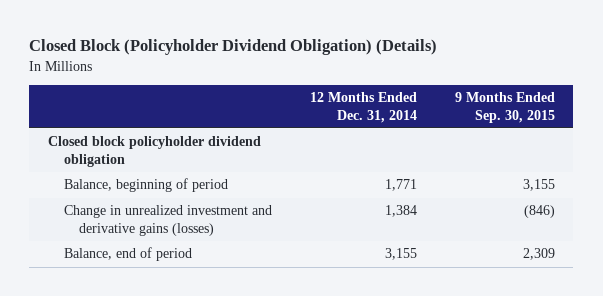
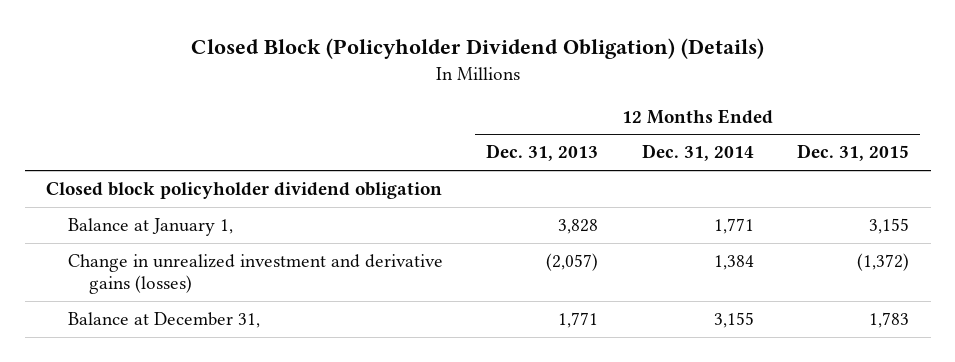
- | 12 Months Ended Dec. 31, 2014 | 9 Months Ended Sep. 30, 2015
+ | 12 Months Ended Dec. 31, 2013 | 12 Months Ended Dec. 31, 2014 | 12 Months Ended Dec. 31, 2015
- Balance, beginning of period | 1,771 | 3,155
+ Balance at January 1, | 3,828 | 1,771 | 3,155
- Balance, end of period | 3,155 | 2,309
+ Balance at December 31, | 1,771 | 3,155 | 1,783

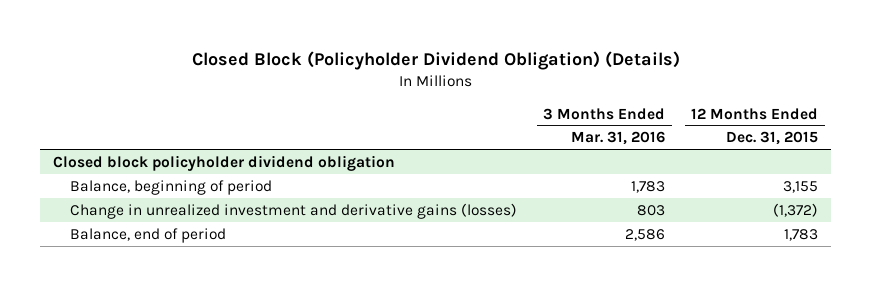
- | 12 Months Ended Dec. 31, 2013 | 12 Months Ended Dec. 31, 2014 | 12 Months Ended Dec. 31, 2015
+ | 3 Months Ended Mar. 31, 2016 | 12 Months Ended Dec. 31, 2015
- Balance at January 1, | 3,828 | 1,771 | 3,155
+ Balance, beginning of period | 1,783 | 3,155
- Balance at December 31, | 1,771 | 3,155 | 1,783
+ Balance, end of period | 2,586 | 1,783

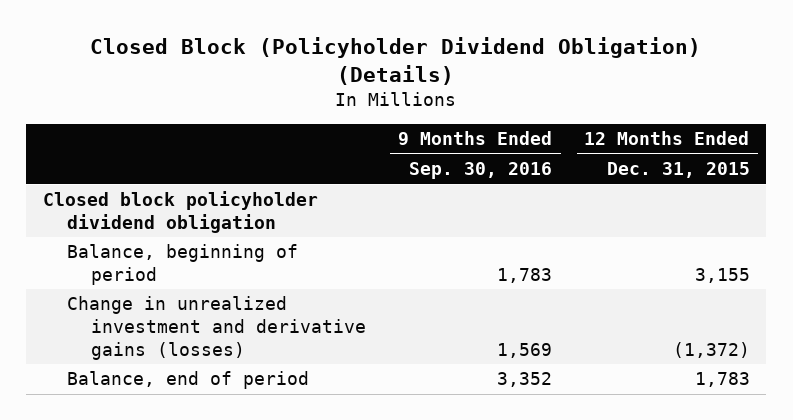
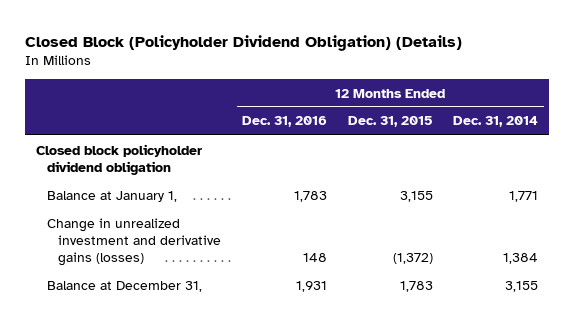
- | 9 Months Ended Sep. 30, 2016 | 12 Months Ended Dec. 31, 2015
+ | 12 Months Ended Dec. 31, 2016 | 12 Months Ended Dec. 31, 2015 | 12 Months Ended Dec. 31, 2014
- Balance, beginning of period | 1,783 | 3,155
+ Balance at January 1, | 1,783 | 3,155 | 1,771
- Balance, end of period | 3,352 | 1,783
+ Balance at December 31, | 1,931 | 1,783 | 3,155

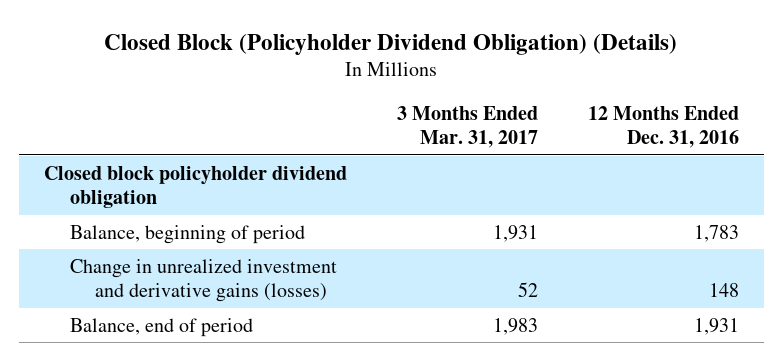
- | 12 Months Ended Dec. 31, 2016 | 12 Months Ended Dec. 31, 2015 | 12 Months Ended Dec. 31, 2014
+ | 3 Months Ended Mar. 31, 2017 | 12 Months Ended Dec. 31, 2016
- Balance at January 1, | 1,783 | 3,155 | 1,771
+ Balance, beginning of period | 1,931 | 1,783
- Balance at December 31, | 1,931 | 1,783 | 3,155
+ Balance, end of period | 1,983 | 1,931

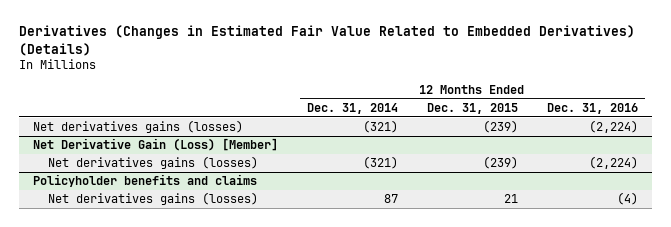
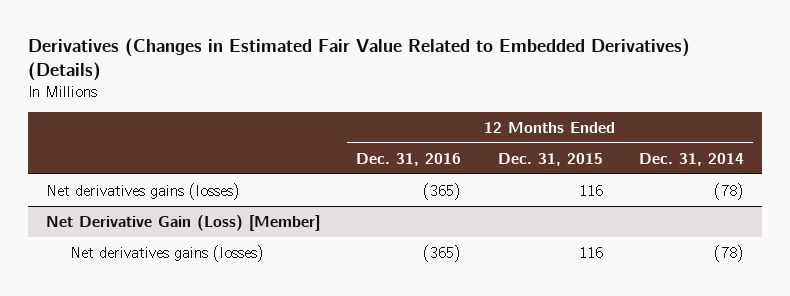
- | 12 Months Ended Dec. 31, 2014 | 12 Months Ended Dec. 31, 2015 | 12 Months Ended Dec. 31, 2016
+ | 12 Months Ended Dec. 31, 2016 | 12 Months Ended Dec. 31, 2015 | 12 Months Ended Dec. 31, 2014
- Net derivatives gains (losses) | (321) | (239) | (2,224)
+ Net derivatives gains (losses) | (365) | 116 | (78)
@ Net Derivative Gain (Loss) [Member]
- Net derivatives gains (losses) | (321) | (239) | (2,224)
- Policyholder benefits and claims
- Net derivatives gains (losses) | 87 | 21 | (4)
@ Net Derivative Gain (Loss) [Member]
+ Net derivatives gains (losses) | (365) | 116 | (78)

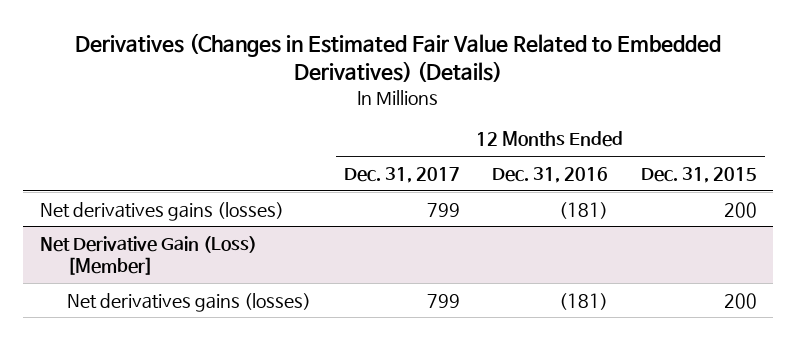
- | 12 Months Ended Dec. 31, 2016 | 12 Months Ended Dec. 31, 2015 | 12 Months Ended Dec. 31, 2014
+ | 12 Months Ended Dec. 31, 2017 | 12 Months Ended Dec. 31, 2016 | 12 Months Ended Dec. 31, 2015
- Net derivatives gains (losses) | (365) | 116 | (78)
+ Net derivatives gains (losses) | 799 | (181) | 200
@ Net Derivative Gain (Loss) [Member]
- Net derivatives gains (losses) | (365) | 116 | (78)
+ Net derivatives gains (losses) | 799 | (181) | 200

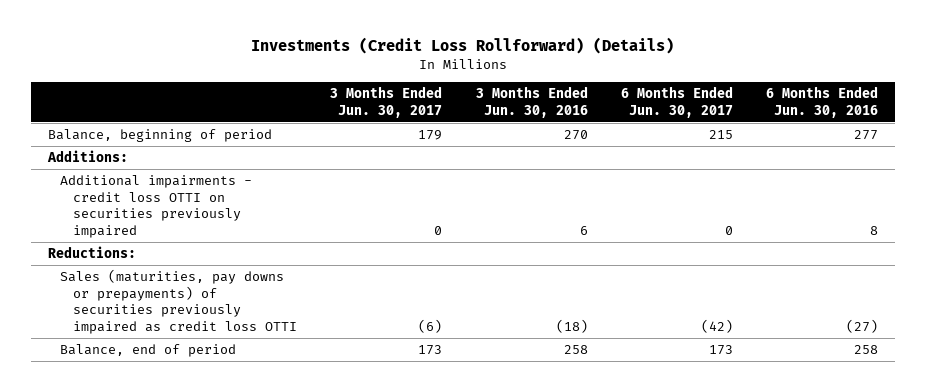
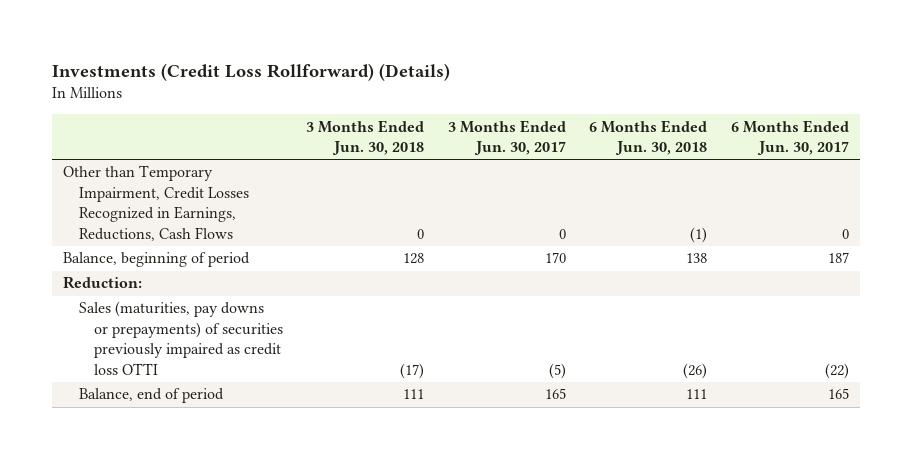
- | 3 Months Ended Jun. 30, 2017 | 3 Months Ended Jun. 30, 2016 | 6 Months Ended Jun. 30, 2017 | 6 Months Ended Jun. 30, 2016
+ | 3 Months Ended Jun. 30, 2018 | 3 Months Ended Jun. 30, 2017 | 6 Months Ended Jun. 30, 2018 | 6 Months Ended Jun. 30, 2017
- Balance, beginning of period | 179 | 270 | 215 | 277
- Additions:
- Additional impairments - credit loss OTTI on securities previously impaired | 0 | 6 | 0 | 8
- Reductions:
- Sales (maturities, pay downs or prepayments) of securities previously impaired as credit loss OTTI | (6) | (18) | (42) | (27)
- Balance, end of period | 173 | 258 | 173 | 258
+ Other than Temporary Impairment, Credit Losses Recognized in Earnings, Reductions, Cash Flows | 0 | 0 | (1) | 0
+ Balance, beginning of period | 128 | 170 | 138 | 187
+ Reduction:
+ Sales (maturities, pay downs or prepayments) of securities previously impaired as credit loss OTTI | (17) | (5) | (26) | (22)
+ Balance, end of period | 111 | 165 | 111 | 165

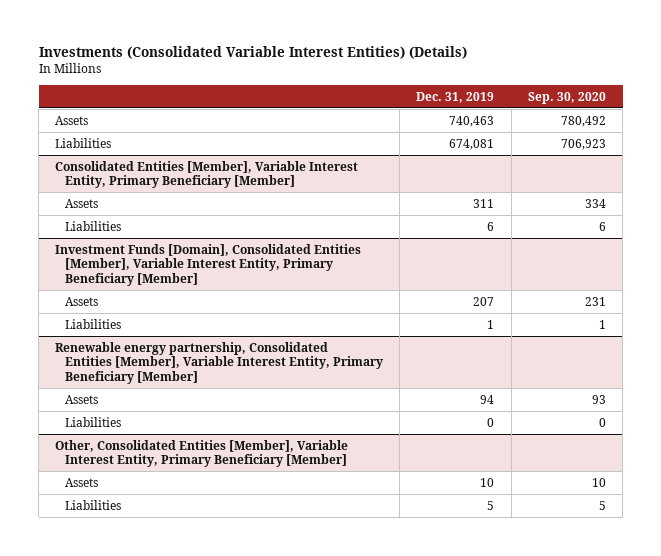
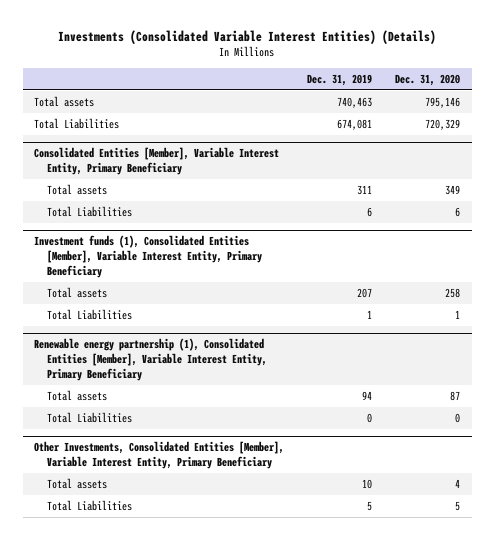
- | Dec. 31, 2019 | Sep. 30, 2020
+ | Dec. 31, 2019 | Dec. 31, 2020
- Assets | 740,463 | 780,492
- Liabilities | 674,081 | 706,923
- Consolidated Entities [Member], Variable Interest Entity, Primary Beneficiary [Member]
- Assets | 311 | 334
- Liabilities | 6 | 6
- Investment Funds [Domain], Consolidated Entities [Member], Variable Interest Entity, Primary Beneficiary [Member]
- Assets | 207 | 231
- Liabilities | 1 | 1
- Renewable energy partnership, Consolidated Entities [Member], Variable Interest Entity, Primary Beneficiary [Member]
- Assets | 94 | 93
- Liabilities | 0 | 0
- Other, Consolidated Entities [Member], Variable Interest Entity, Primary Beneficiary [Member]
- Assets | 10 | 10
- Liabilities | 5 | 5
+ Total assets | 740,463 | 795,146
+ Total Liabilities | 674,081 | 720,329
+ Consolidated Entities [Member], Variable Interest Entity, Primary Beneficiary
+ Total assets | 311 | 349
+ Total Liabilities | 6 | 6
+ Investment funds (1), Consolidated Entities [Member], Variable Interest Entity, Primary Beneficiary
+ Total assets | 207 | 258
+ Total Liabilities | 1 | 1
+ Renewable energy partnership (1), Consolidated Entities [Member], Variable Interest Entity, Primary Beneficiary
+ Total assets | 94 | 87
+ Total Liabilities | 0 | 0
+ Other Investments, Consolidated Entities [Member], Variable Interest Entity, Primary Beneficiary
+ Total assets | 10 | 4
+ Total Liabilities | 5 | 5

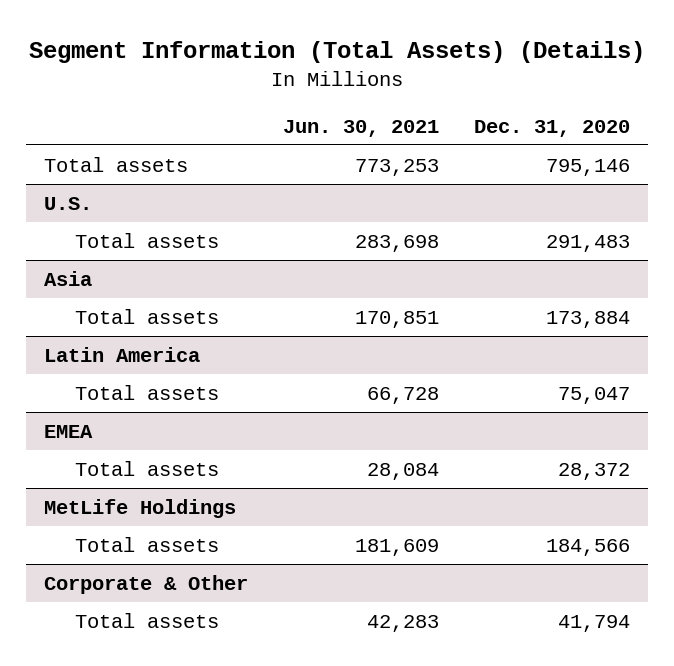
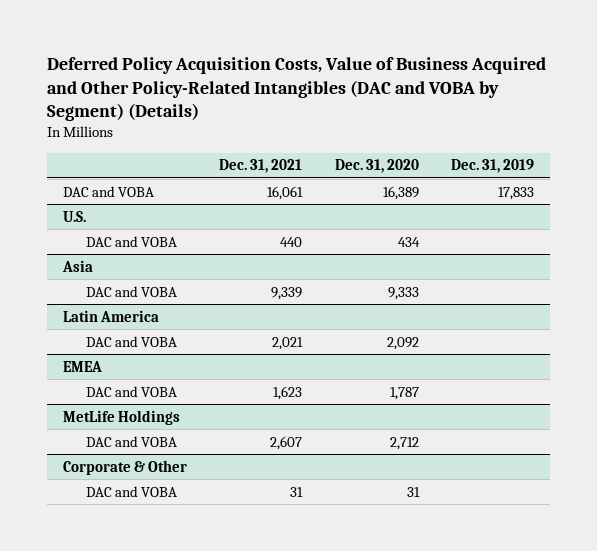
- Segment Information (Total Assets) (Details)
+ Deferred Policy Acquisition Costs, Value of Business Acquired and Other Policy-Related Intangibles (DAC and VOBA by Segment) (Details)
- | Jun. 30, 2021 | Dec. 31, 2020
+ | Dec. 31, 2021 | Dec. 31, 2020 | Dec. 31, 2019
- Total assets | 773,253 | 795,146
+ DAC and VOBA | 16,061 | 16,389 | 17,833
@ U.S.
- Total assets | 283,698 | 291,483
+ DAC and VOBA | 440 | 434 |
@ Asia
- Total assets | 170,851 | 173,884
+ DAC and VOBA | 9,339 | 9,333 |
@ Latin America
- Total assets | 66,728 | 75,047
+ DAC and VOBA | 2,021 | 2,092 |
@ EMEA
- Total assets | 28,084 | 28,372
+ DAC and VOBA | 1,623 | 1,787 |
@ MetLife Holdings
- Total assets | 181,609 | 184,566
+ DAC and VOBA | 2,607 | 2,712 |
@ Corporate & Other
- Total assets | 42,283 | 41,794
+ DAC and VOBA | 31 | 31 |

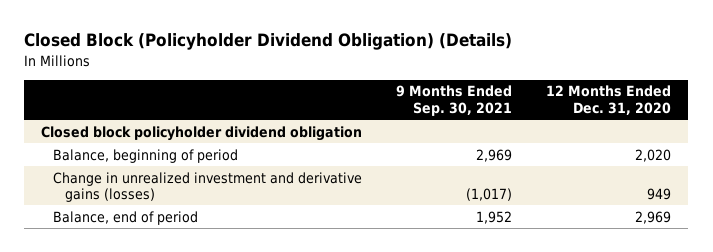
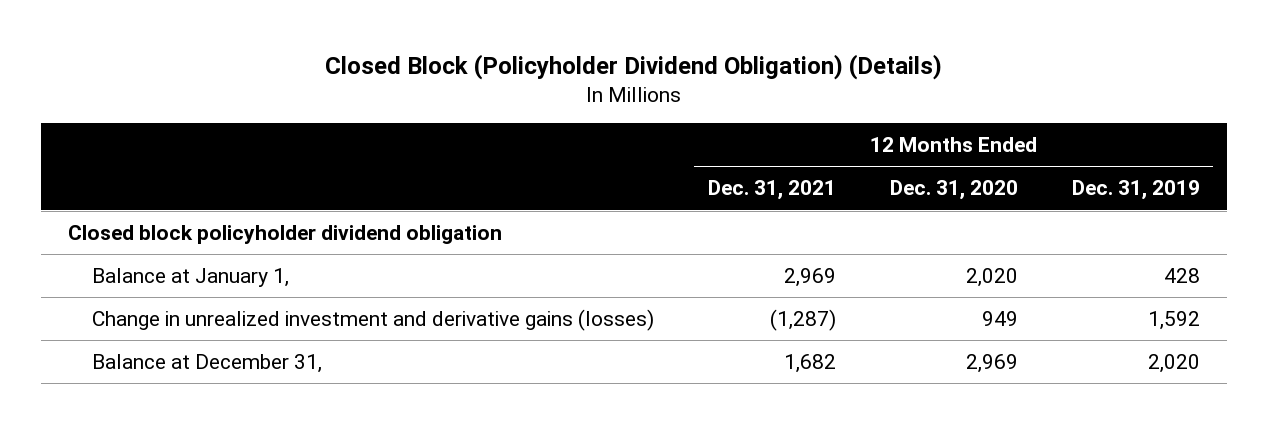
- | 9 Months Ended Sep. 30, 2021 | 12 Months Ended Dec. 31, 2020
+ | 12 Months Ended Dec. 31, 2021 | 12 Months Ended Dec. 31, 2020 | 12 Months Ended Dec. 31, 2019
- Balance, beginning of period | 2,969 | 2,020
+ Balance at January 1, | 2,969 | 2,020 | 428
- Balance, end of period | 1,952 | 2,969
+ Balance at December 31, | 1,682 | 2,969 | 2,020

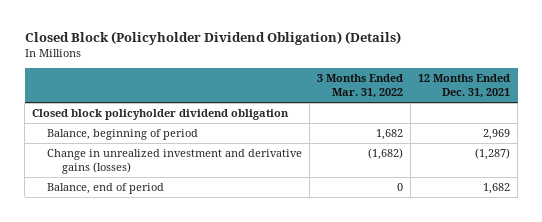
- | 12 Months Ended Dec. 31, 2021 | 12 Months Ended Dec. 31, 2020 | 12 Months Ended Dec. 31, 2019
+ | 3 Months Ended Mar. 31, 2022 | 12 Months Ended Dec. 31, 2021
- Balance at January 1, | 2,969 | 2,020 | 428
+ Balance, beginning of period | 1,682 | 2,969
- Balance at December 31, | 1,682 | 2,969 | 2,020
+ Balance, end of period | 0 | 1,682

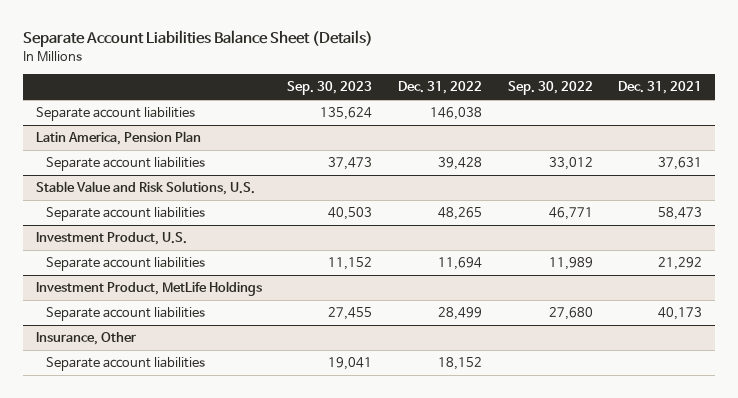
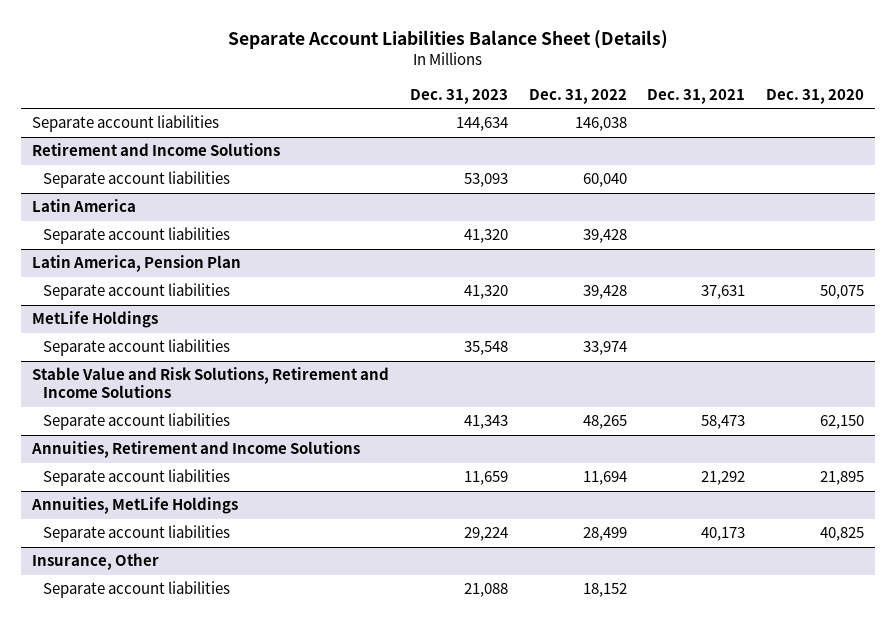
- | Sep. 30, 2023 | Dec. 31, 2022 | Sep. 30, 2022 | Dec. 31, 2021
+ | Dec. 31, 2023 | Dec. 31, 2022 | Dec. 31, 2021 | Dec. 31, 2020
+ Retirement and Income Solutions
+ Separate account liabilities | 53,093 | 60,040 | |
+ Latin America
+ Separate account liabilities | 41,320 | 39,428 | |
- Stable Value and Risk Solutions, U.S.
+ MetLife Holdings
+ Separate account liabilities | 35,548 | 33,974 | |
+ Stable Value and Risk Solutions, Retirement and Income Solutions
- Investment Product, U.S.
+ Annuities, Retirement and Income Solutions
- Investment Product, MetLife Holdings
+ Annuities, MetLife Holdings

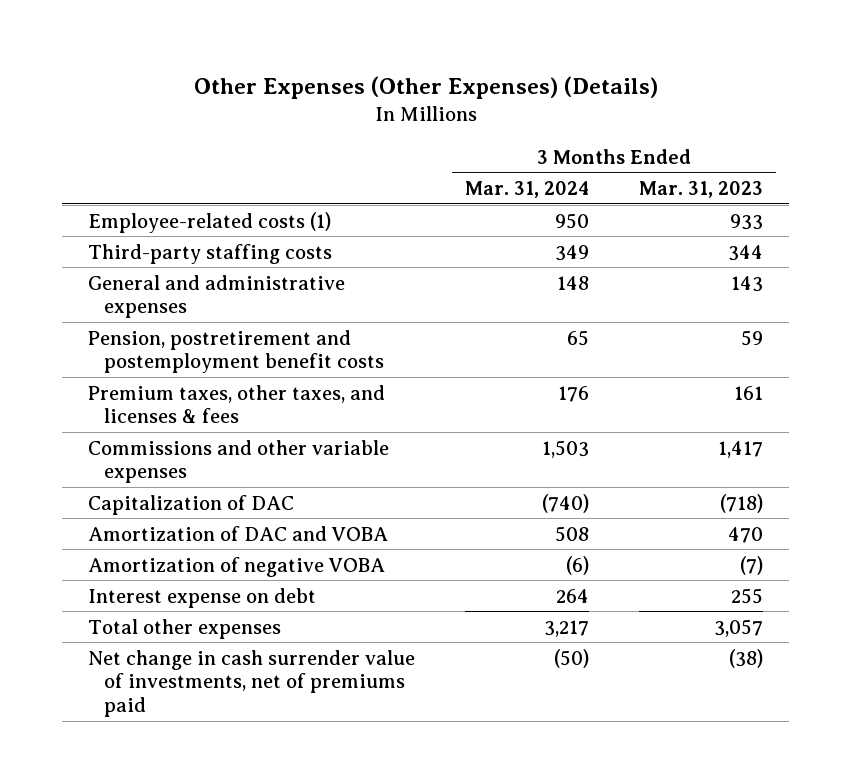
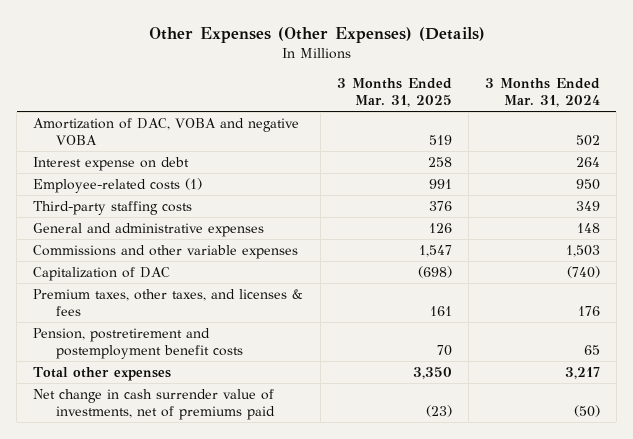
- | 3 Months Ended Mar. 31, 2024 | 3 Months Ended Mar. 31, 2023
+ | 3 Months Ended Mar. 31, 2025 | 3 Months Ended Mar. 31, 2024
+ Amortization of DAC, VOBA and negative VOBA | 519 | 502
moved up: Interest expense on debt | 258 | 264
- Amortization of DAC and VOBA | 508 | 470
- Amortization of negative VOBA | (6) | (7)
moved down: Premium taxes, other taxes, and licenses & fees | 161 | 176
moved down: Pension, postretirement and postemployment benefit costs | 70 | 65

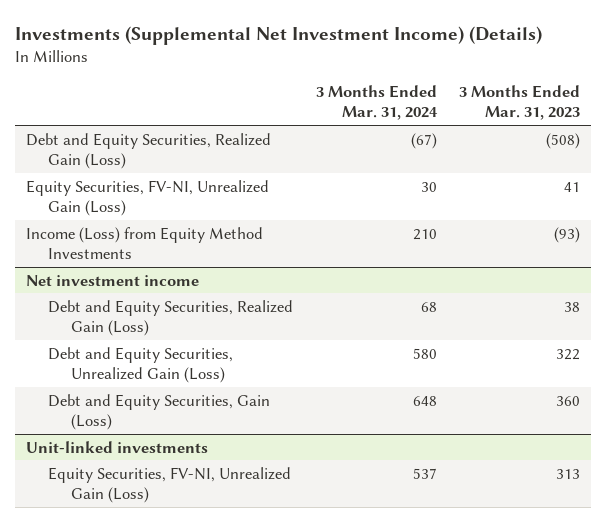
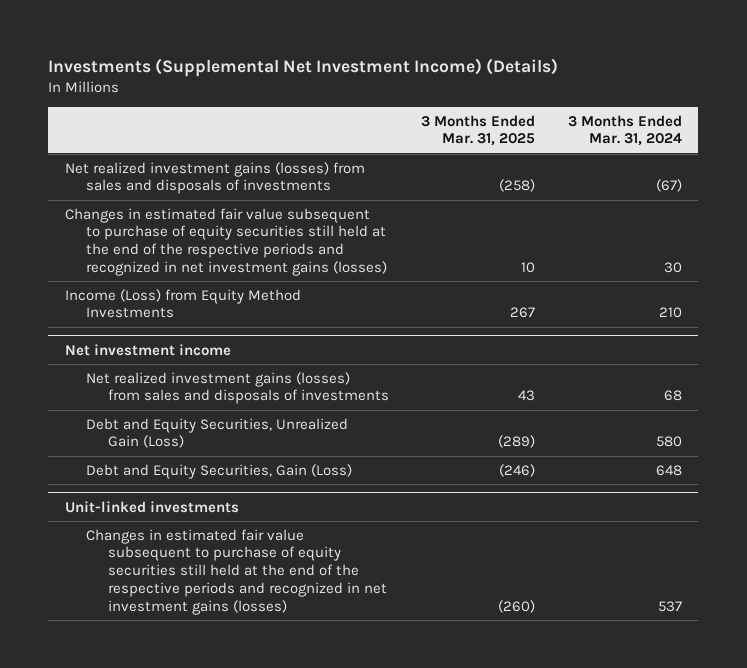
- | 3 Months Ended Mar. 31, 2024 | 3 Months Ended Mar. 31, 2023
+ | 3 Months Ended Mar. 31, 2025 | 3 Months Ended Mar. 31, 2024
- Debt and Equity Securities, Realized Gain (Loss) | (67) | (508)
- Equity Securities, FV-NI, Unrealized Gain (Loss) | 30 | 41
+ Net realized investment gains (losses) from sales and disposals of investments | (258) | (67)
+ Changes in estimated fair value subsequent to purchase of equity securities still held at the end of the respective periods and recognized in net investment gains (losses) | 10 | 30
@ Net investment income
- Debt and Equity Securities, Realized Gain (Loss) | 68 | 38
+ Net realized investment gains (losses) from sales and disposals of investments | 43 | 68
@ Unit-linked investments
- Equity Securities, FV-NI, Unrealized Gain (Loss) | 537 | 313
+ Changes in estimated fair value subsequent to purchase of equity securities still held at the end of the respective periods and recognized in net investment gains (losses) | (260) | 537

